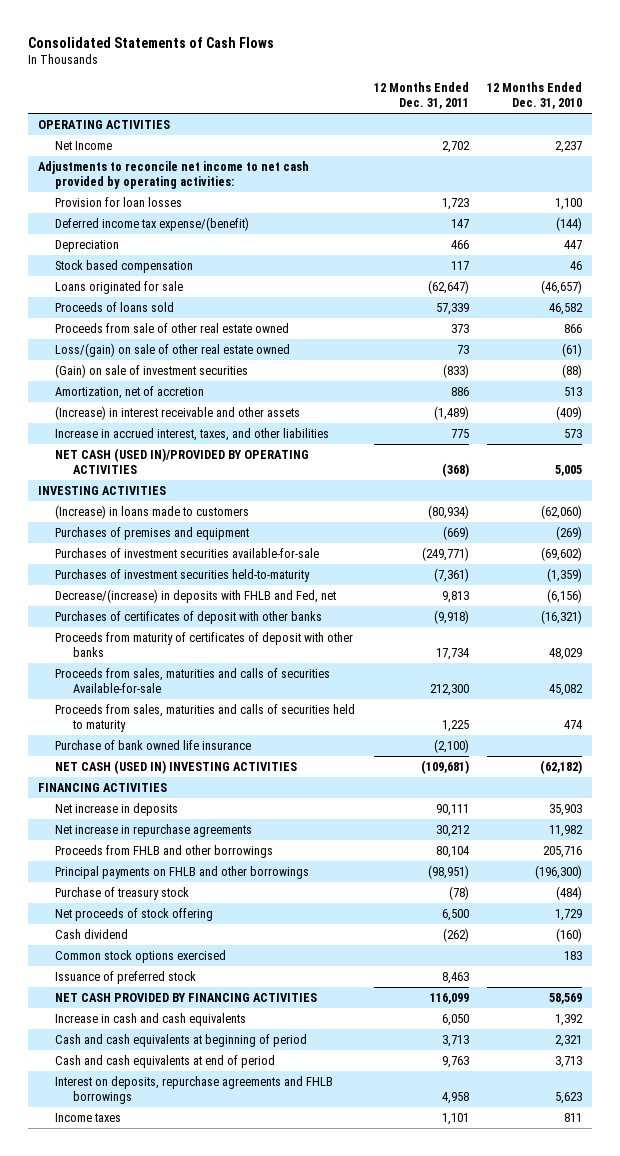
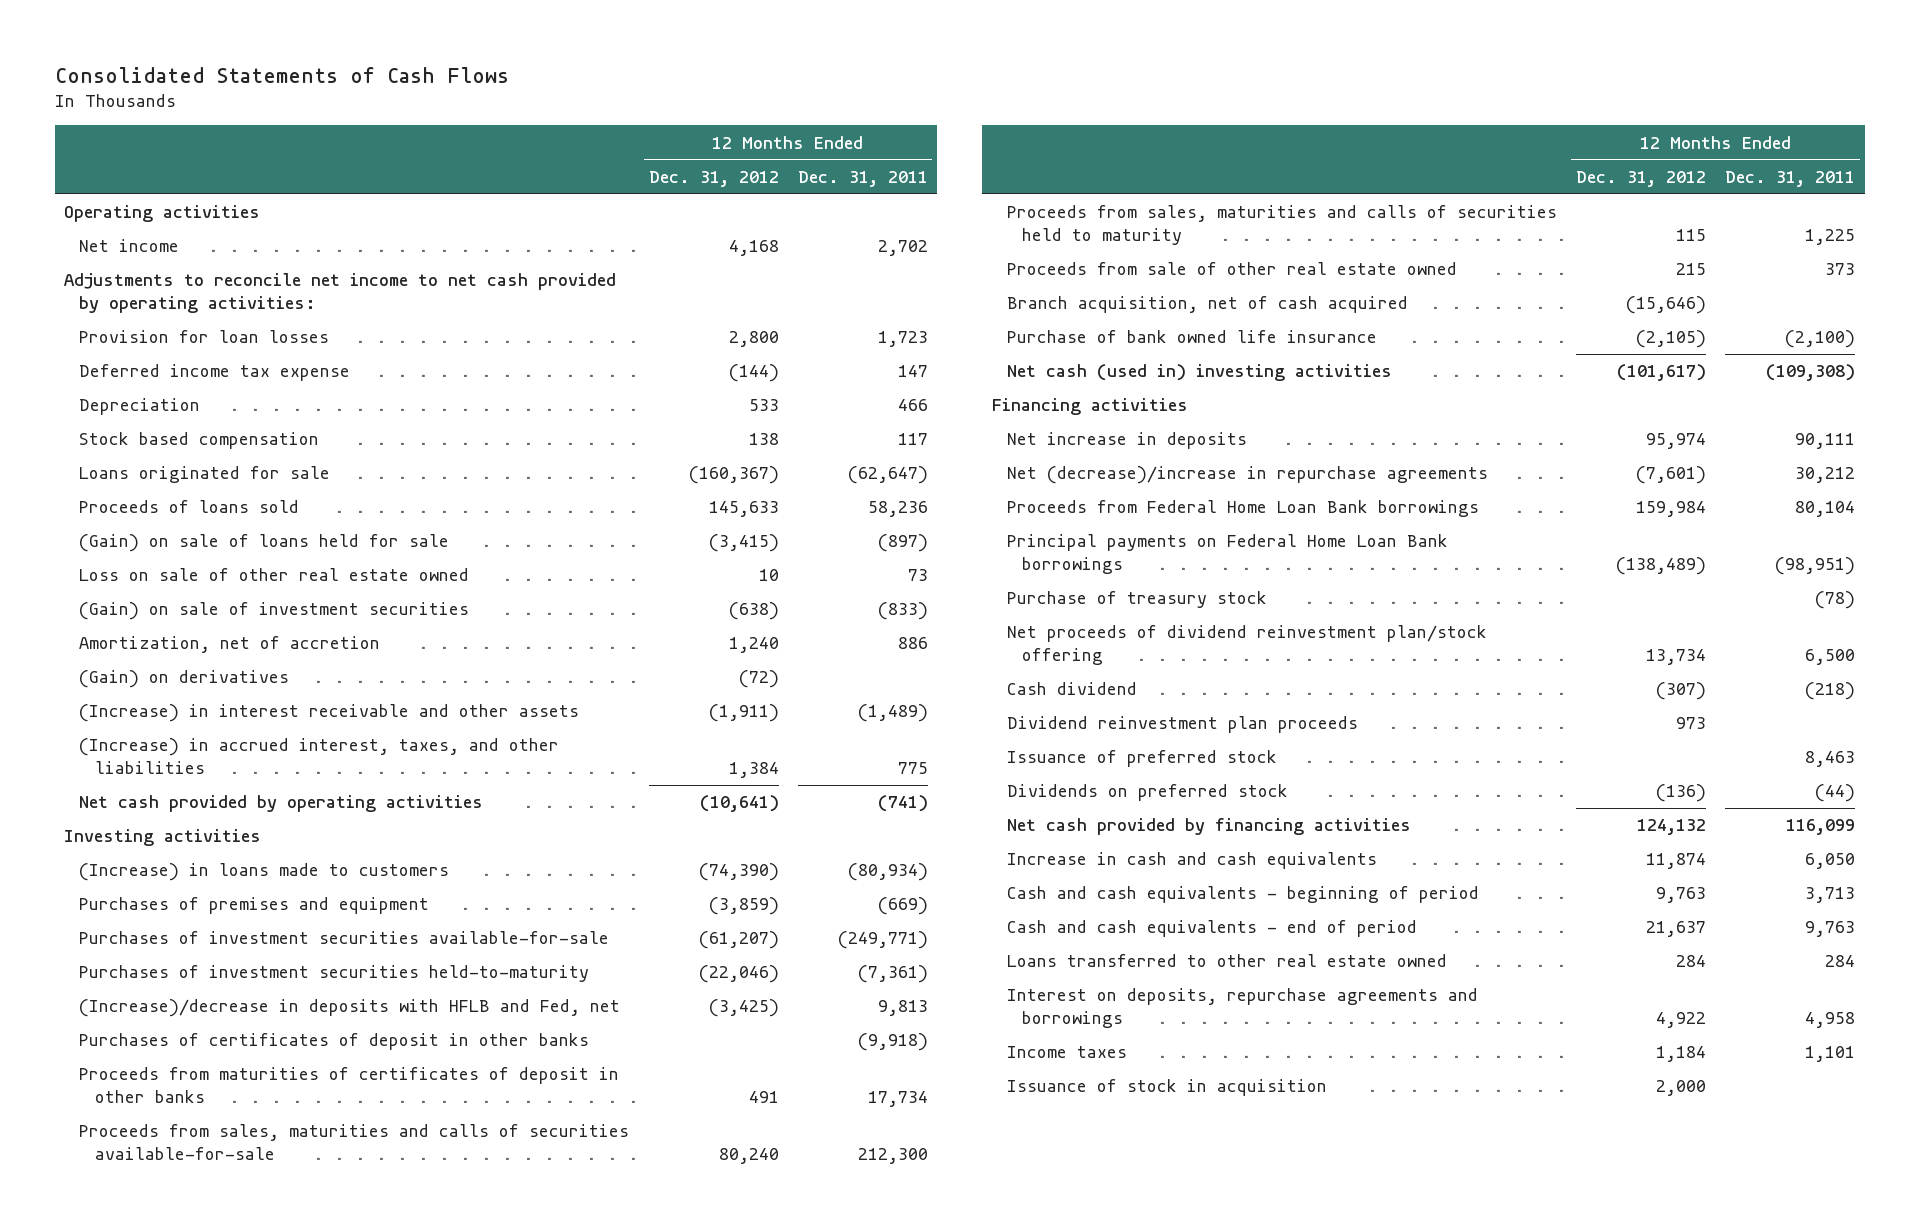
- | 12 Months Ended Dec. 31, 2011 | 12 Months Ended Dec. 31, 2010
+ | 12 Months Ended Dec. 31, 2012 | 12 Months Ended Dec. 31, 2011
- OPERATING ACTIVITIES
- Net Income | 2,702 | 2,237
+ Operating activities
+ Net income | 4,168 | 2,702
- Deferred income tax expense/(benefit) | 147 | (144)
+ Deferred income tax expense | (144) | 147
- Proceeds of loans sold | 57,339 | 46,582
- Loss/(gain) on sale of other real estate owned | 73 | (61)
+ Proceeds of loans sold | 145,633 | 58,236
+ (Gain) on sale of loans held for sale | (3,415) | (897)
+ Loss on sale of other real estate owned | 10 | 73
+ (Gain) on derivatives | (72) |
- Increase in accrued interest, taxes, and other liabilities | 775 | 573
- NET CASH (USED IN)/PROVIDED BY OPERATING ACTIVITIES | (368) | 5,005
- INVESTING ACTIVITIES
+ (Increase) in accrued interest, taxes, and other liabilities | 1,384 | 775
+ Net cash provided by operating activities | (10,641) | (741)
+ Investing activities
- Decrease/(increase) in deposits with FHLB and Fed, net | 9,813 | (6,156)
- Purchases of certificates of deposit with other banks | (9,918) | (16,321)
- Proceeds from maturity of certificates of deposit with other banks | 17,734 | 48,029
- Proceeds from sales, maturities and calls of securities Available-for-sale | 212,300 | 45,082
+ (Increase)/decrease in deposits with HFLB and Fed, net | (3,425) | 9,813
+ Purchases of certificates of deposit in other banks | | (9,918)
+ Proceeds from maturities of certificates of deposit in other banks | 491 | 17,734
+ Proceeds from sales, maturities and calls of securities available-for-sale | 80,240 | 212,300
moved down: Proceeds from sale of other real estate owned | 215 | 373
+ Branch acquisition, net of cash acquired | (15,646) |
- NET CASH (USED IN) INVESTING ACTIVITIES | (109,681) | (62,182)
- FINANCING ACTIVITIES
+ Net cash (used in) investing activities | (101,617) | (109,308)
+ Financing activities
- Net increase in repurchase agreements | 30,212 | 11,982
- Proceeds from FHLB and other borrowings | 80,104 | 205,716
- Principal payments on FHLB and other borrowings | (98,951) | (196,300)
+ Net (decrease)/increase in repurchase agreements | (7,601) | 30,212
+ Proceeds from Federal Home Loan Bank borrowings | 159,984 | 80,104
+ Principal payments on Federal Home Loan Bank borrowings | (138,489) | (98,951)
- Net proceeds of stock offering | 6,500 | 1,729
- Cash dividend | (262) | (160)
- Common stock options exercised | | 183
+ Net proceeds of dividend reinvestment plan/stock offering | 13,734 | 6,500
+ Cash dividend | (307) | (218)
+ Dividend reinvestment plan proceeds | 973 |
- NET CASH PROVIDED BY FINANCING ACTIVITIES | 116,099 | 58,569
+ Dividends on preferred stock | (136) | (44)
+ Net cash provided by financing activities | 124,132 | 116,099
- Cash and cash equivalents at beginning of period | 3,713 | 2,321
- Cash and cash equivalents at end of period | 9,763 | 3,713
- Interest on deposits, repurchase agreements and FHLB borrowings | 4,958 | 5,623
+ Cash and cash equivalents - beginning of period | 9,763 | 3,713
+ Cash and cash equivalents - end of period | 21,637 | 9,763
+ Loans transferred to other real estate owned | 284 | 284
+ Interest on deposits, repurchase agreements and borrowings | 4,922 | 4,958
+ Issuance of stock in acquisition | 2,000 |

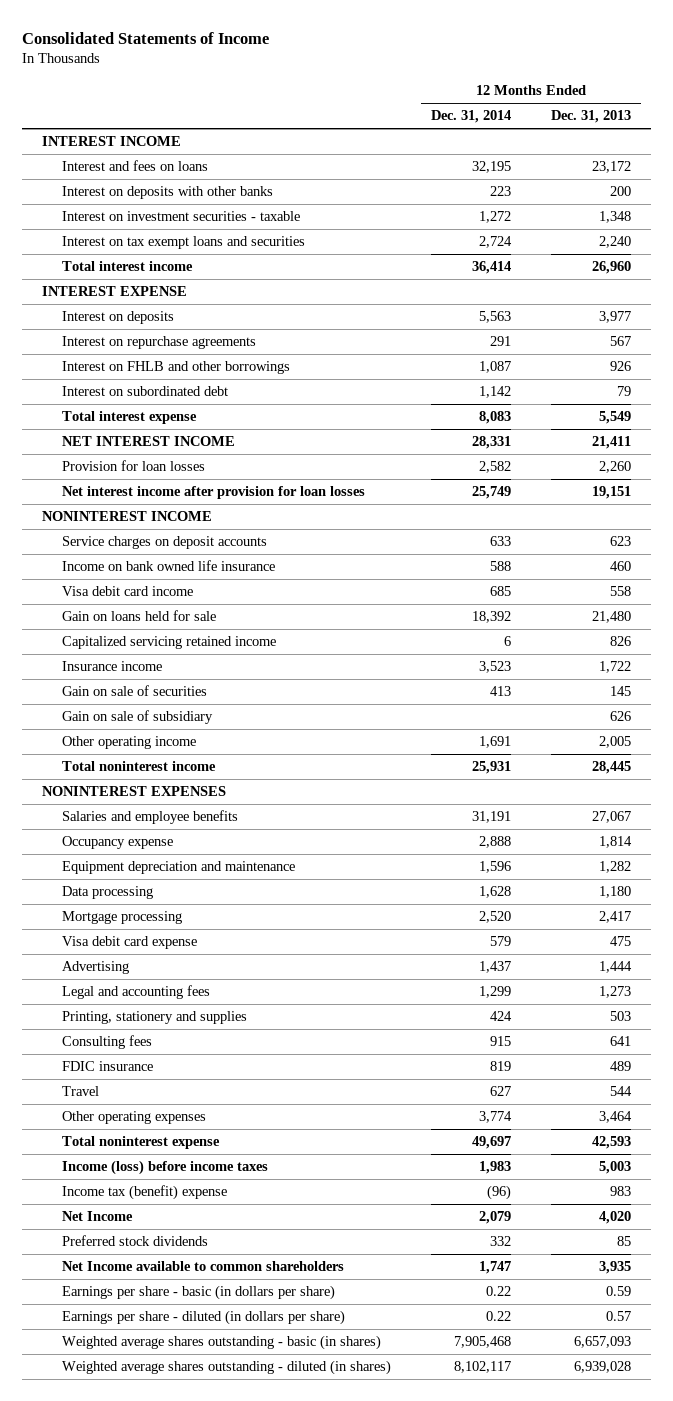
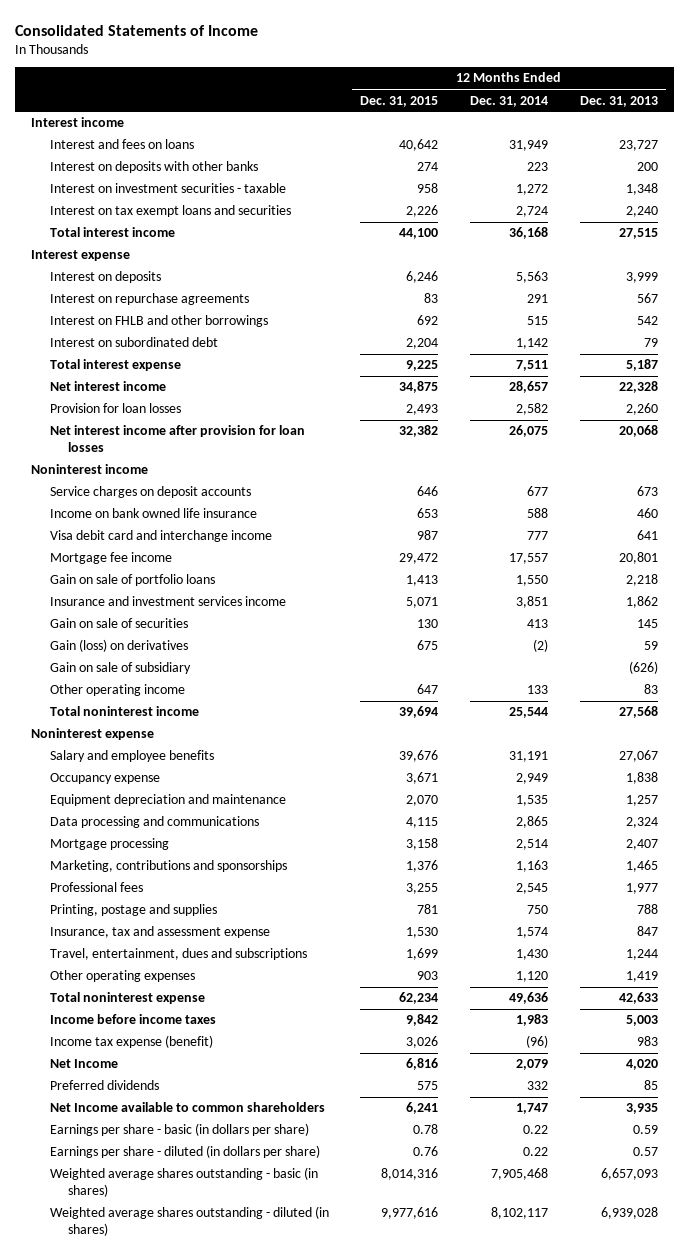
- | 12 Months Ended Dec. 31, 2014 | 12 Months Ended Dec. 31, 2013
+ | 12 Months Ended Dec. 31, 2015 | 12 Months Ended Dec. 31, 2014 | 12 Months Ended Dec. 31, 2013
- INTEREST INCOME
- Interest and fees on loans | 32,195 | 23,172
+ Interest income
+ Interest and fees on loans | 40,642 | 31,949 | 23,727
- Total interest income | 36,414 | 26,960
- INTEREST EXPENSE
- Interest on deposits | 5,563 | 3,977
+ Total interest income | 44,100 | 36,168 | 27,515
+ Interest expense
+ Interest on deposits | 6,246 | 5,563 | 3,999
- Interest on FHLB and other borrowings | 1,087 | 926
+ Interest on FHLB and other borrowings | 692 | 515 | 542
- Total interest expense | 8,083 | 5,549
- NET INTEREST INCOME | 28,331 | 21,411
+ Total interest expense | 9,225 | 7,511 | 5,187
+ Net interest income | 34,875 | 28,657 | 22,328
- Net interest income after provision for loan losses | 25,749 | 19,151
- NONINTEREST INCOME
- Service charges on deposit accounts | 633 | 623
+ Net interest income after provision for loan losses | 32,382 | 26,075 | 20,068
+ Noninterest income
+ Service charges on deposit accounts | 646 | 677 | 673
- Visa debit card income | 685 | 558
- Gain on loans held for sale | 18,392 | 21,480
- Capitalized servicing retained income | 6 | 826
- Insurance income | 3,523 | 1,722
+ Visa debit card and interchange income | 987 | 777 | 641
+ Mortgage fee income | 29,472 | 17,557 | 20,801
+ Gain on sale of portfolio loans | 1,413 | 1,550 | 2,218
+ Insurance and investment services income | 5,071 | 3,851 | 1,862
- Gain on sale of subsidiary | | 626
- Other operating income | 1,691 | 2,005
- Total noninterest income | 25,931 | 28,445
- NONINTEREST EXPENSES
- Salaries and employee benefits | 31,191 | 27,067
- Occupancy expense | 2,888 | 1,814
- Equipment depreciation and maintenance | 1,596 | 1,282
- Data processing | 1,628 | 1,180
- Mortgage processing | 2,520 | 2,417
- Visa debit card expense | 579 | 475
- Advertising | 1,437 | 1,444
- Legal and accounting fees | 1,299 | 1,273
- Printing, stationery and supplies | 424 | 503
- Consulting fees | 915 | 641
- FDIC insurance | 819 | 489
- Travel | 627 | 544
- Other operating expenses | 3,774 | 3,464
- Total noninterest expense | 49,697 | 42,593
- Income (loss) before income taxes | 1,983 | 5,003
- Income tax (benefit) expense | (96) | 983
+ Gain (loss) on derivatives | 675 | (2) | 59
+ Gain on sale of subsidiary | | | (626)
+ Other operating income | 647 | 133 | 83
+ Total noninterest income | 39,694 | 25,544 | 27,568
+ Noninterest expense
+ Salary and employee benefits | 39,676 | 31,191 | 27,067
+ Occupancy expense | 3,671 | 2,949 | 1,838
+ Equipment depreciation and maintenance | 2,070 | 1,535 | 1,257
+ Data processing and communications | 4,115 | 2,865 | 2,324
+ Mortgage processing | 3,158 | 2,514 | 2,407
+ Marketing, contributions and sponsorships | 1,376 | 1,163 | 1,465
+ Professional fees | 3,255 | 2,545 | 1,977
+ Printing, postage and supplies | 781 | 750 | 788
+ Insurance, tax and assessment expense | 1,530 | 1,574 | 847
+ Travel, entertainment, dues and subscriptions | 1,699 | 1,430 | 1,244
+ Other operating expenses | 903 | 1,120 | 1,419
+ Total noninterest expense | 62,234 | 49,636 | 42,633
+ Income before income taxes | 9,842 | 1,983 | 5,003
+ Income tax expense (benefit) | 3,026 | (96) | 983
- Preferred stock dividends | 332 | 85
+ Preferred dividends | 575 | 332 | 85

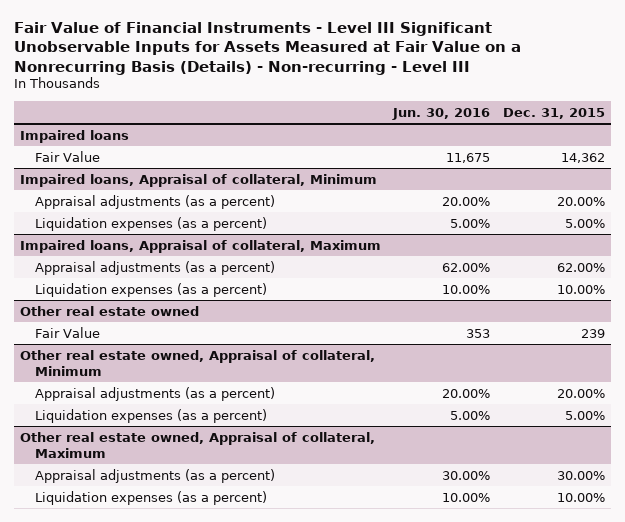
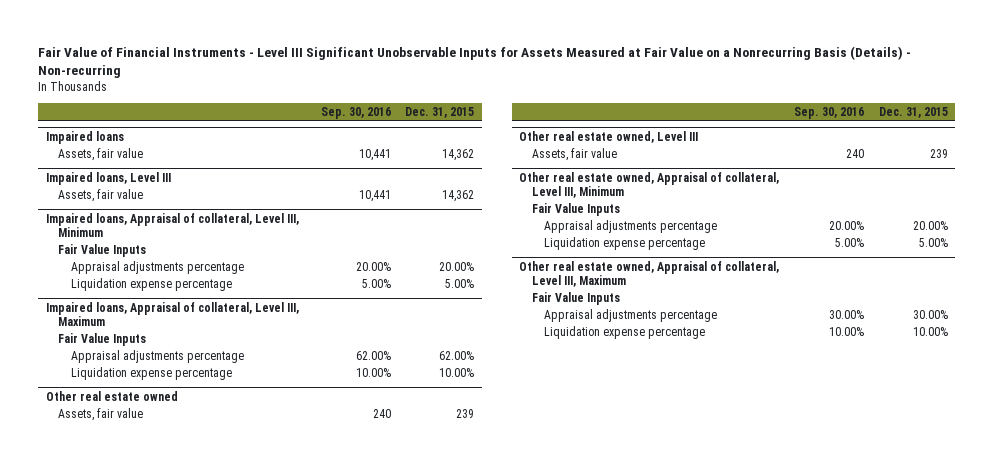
- Fair Value of Financial Instruments - Level III Significant Unobservable Inputs for Assets Measured at Fair Value on a Nonrecurring Basis (Details) - Non-recurring - Level III
+ Fair Value of Financial Instruments - Level III Significant Unobservable Inputs for Assets Measured at Fair Value on a Nonrecurring Basis (Details) - Non-recurring
- | Jun. 30, 2016 | Dec. 31, 2015
+ | Sep. 30, 2016 | Dec. 31, 2015
@ Impaired loans
- Fair Value | 11,675 | 14,362
- Impaired loans, Appraisal of collateral, Minimum
- Appraisal adjustments (as a percent) | 20.00% | 20.00%
- Liquidation expenses (as a percent) | 5.00% | 5.00%
- Impaired loans, Appraisal of collateral, Maximum
- Appraisal adjustments (as a percent) | 62.00% | 62.00%
- Liquidation expenses (as a percent) | 10.00% | 10.00%
@ Impaired loans
+ Assets, fair value | 10,441 | 14,362
+ Impaired loans, Level III
+ Assets, fair value | 10,441 | 14,362
+ Impaired loans, Appraisal of collateral, Level III, Minimum
+ Fair Value Inputs
+ Appraisal adjustments percentage | 20.00% | 20.00%
+ Liquidation expense percentage | 5.00% | 5.00%
+ Impaired loans, Appraisal of collateral, Level III, Maximum
+ Fair Value Inputs
+ Appraisal adjustments percentage | 62.00% | 62.00%
+ Liquidation expense percentage | 10.00% | 10.00%
@ Other real estate owned
- Fair Value | 353 | 239
- Other real estate owned, Appraisal of collateral, Minimum
- Appraisal adjustments (as a percent) | 20.00% | 20.00%
- Liquidation expenses (as a percent) | 5.00% | 5.00%
- Other real estate owned, Appraisal of collateral, Maximum
- Appraisal adjustments (as a percent) | 30.00% | 30.00%
- Liquidation expenses (as a percent) | 10.00% | 10.00%
@ Other real estate owned
+ Assets, fair value | 240 | 239
+ Other real estate owned, Level III
+ Assets, fair value | 240 | 239
+ Other real estate owned, Appraisal of collateral, Level III, Minimum
+ Fair Value Inputs
+ Appraisal adjustments percentage | 20.00% | 20.00%
+ Liquidation expense percentage | 5.00% | 5.00%
+ Other real estate owned, Appraisal of collateral, Level III, Maximum
+ Fair Value Inputs
+ Appraisal adjustments percentage | 30.00% | 30.00%
+ Liquidation expense percentage | 10.00% | 10.00%

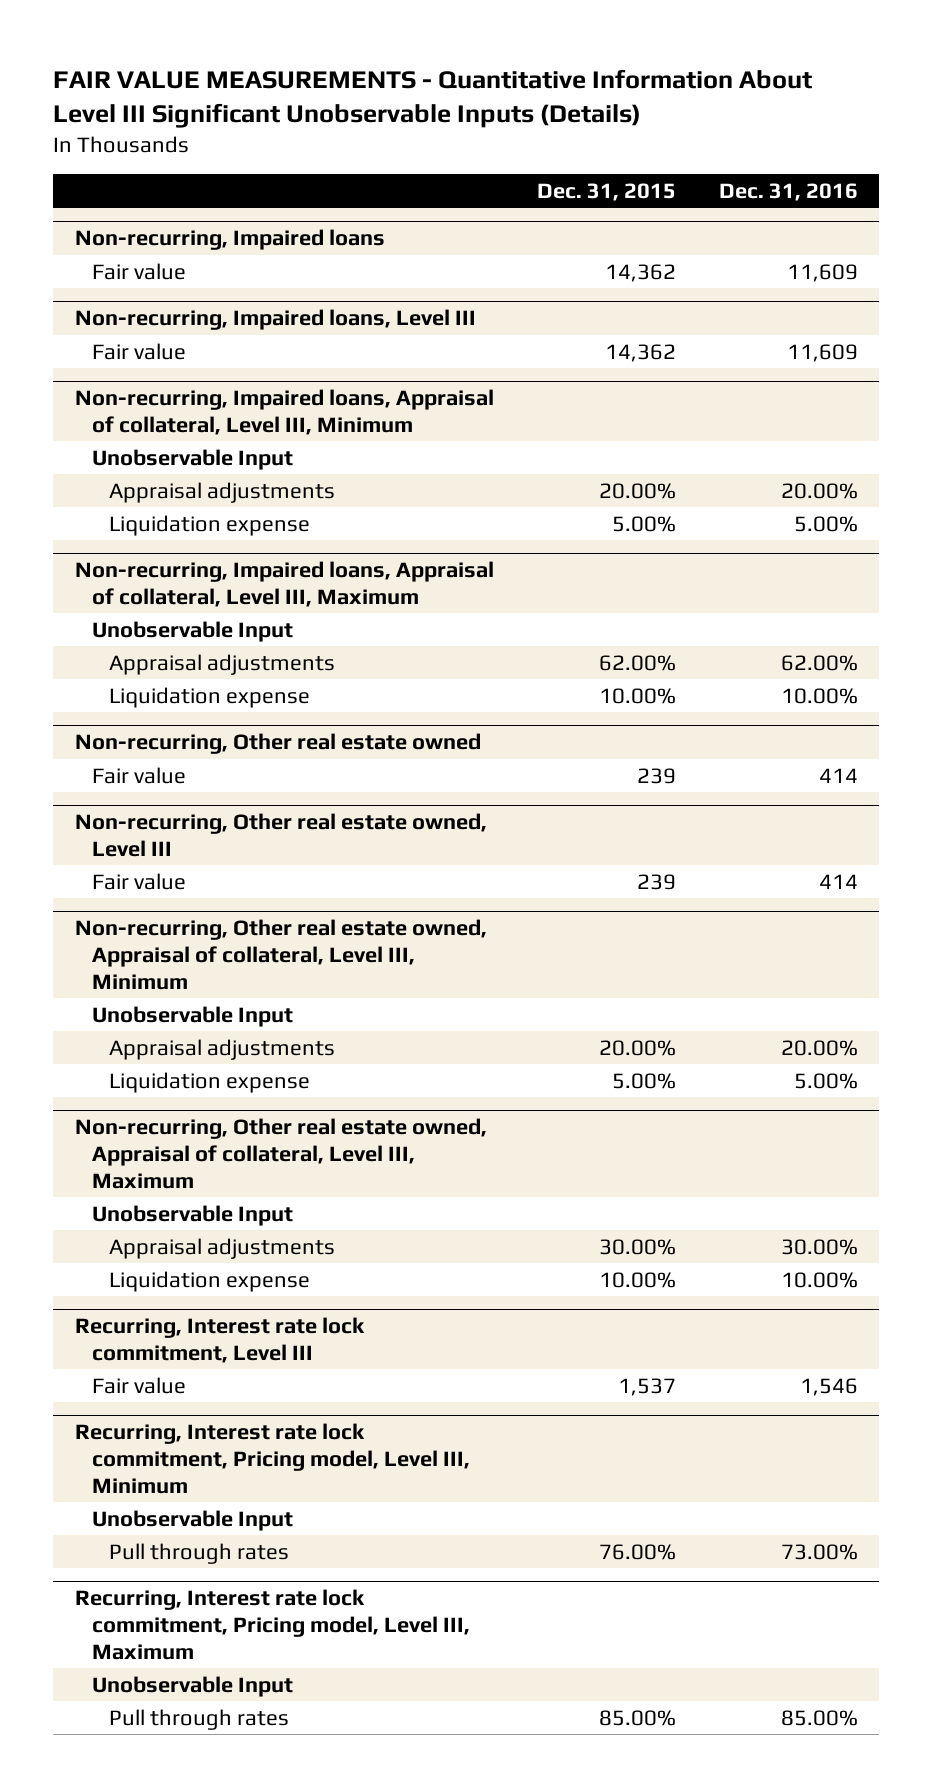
- Fair Value of Financial Instruments - Level III Significant Unobservable Inputs for Assets Measured at Fair Value on a Nonrecurring Basis (Details) - Non-recurring
+ FAIR VALUE MEASUREMENTS - Quantitative Information About Level III Significant Unobservable Inputs (Details)
- | Sep. 30, 2016 | Dec. 31, 2015
+ | Dec. 31, 2015 | Dec. 31, 2016
- Impaired loans
- Assets, fair value | 10,441 | 14,362
- Impaired loans, Level III
- Assets, fair value | 10,441 | 14,362
- Impaired loans, Appraisal of collateral, Level III, Minimum
- Fair Value Inputs
- Appraisal adjustments percentage | 20.00% | 20.00%
- Liquidation expense percentage | 5.00% | 5.00%
- Impaired loans, Appraisal of collateral, Level III, Maximum
- Fair Value Inputs
- Appraisal adjustments percentage | 62.00% | 62.00%
- Liquidation expense percentage | 10.00% | 10.00%
- Other real estate owned
- Assets, fair value | 240 | 239
- Other real estate owned, Level III
- Assets, fair value | 240 | 239
- Other real estate owned, Appraisal of collateral, Level III, Minimum
- Fair Value Inputs
- Appraisal adjustments percentage | 20.00% | 20.00%
- Liquidation expense percentage | 5.00% | 5.00%
- Other real estate owned, Appraisal of collateral, Level III, Maximum
- Fair Value Inputs
- Appraisal adjustments percentage | 30.00% | 30.00%
- Liquidation expense percentage | 10.00% | 10.00%
+ Non-recurring, Impaired loans
+ Fair value | 14,362 | 11,609
+ Non-recurring, Impaired loans, Level III
+ Fair value | 14,362 | 11,609
+ Non-recurring, Impaired loans, Appraisal of collateral, Level III, Minimum
+ Unobservable Input
+ Appraisal adjustments | 20.00% | 20.00%
+ Liquidation expense | 5.00% | 5.00%
+ Non-recurring, Impaired loans, Appraisal of collateral, Level III, Maximum
+ Unobservable Input
+ Appraisal adjustments | 62.00% | 62.00%
+ Liquidation expense | 10.00% | 10.00%
+ Non-recurring, Other real estate owned
+ Fair value | 239 | 414
+ Non-recurring, Other real estate owned, Level III
+ Fair value | 239 | 414
+ Non-recurring, Other real estate owned, Appraisal of collateral, Level III, Minimum
+ Unobservable Input
+ Appraisal adjustments | 20.00% | 20.00%
+ Liquidation expense | 5.00% | 5.00%
+ Non-recurring, Other real estate owned, Appraisal of collateral, Level III, Maximum
+ Unobservable Input
+ Appraisal adjustments | 30.00% | 30.00%
+ Liquidation expense | 10.00% | 10.00%
+ Recurring, Interest rate lock commitment, Level III
+ Fair value | 1,537 | 1,546
+ Recurring, Interest rate lock commitment, Pricing model, Level III, Minimum
+ Unobservable Input
+ Pull through rates | 76.00% | 73.00%
+ Recurring, Interest rate lock commitment, Pricing model, Level III, Maximum
+ Unobservable Input
+ Pull through rates | 85.00% | 85.00%

